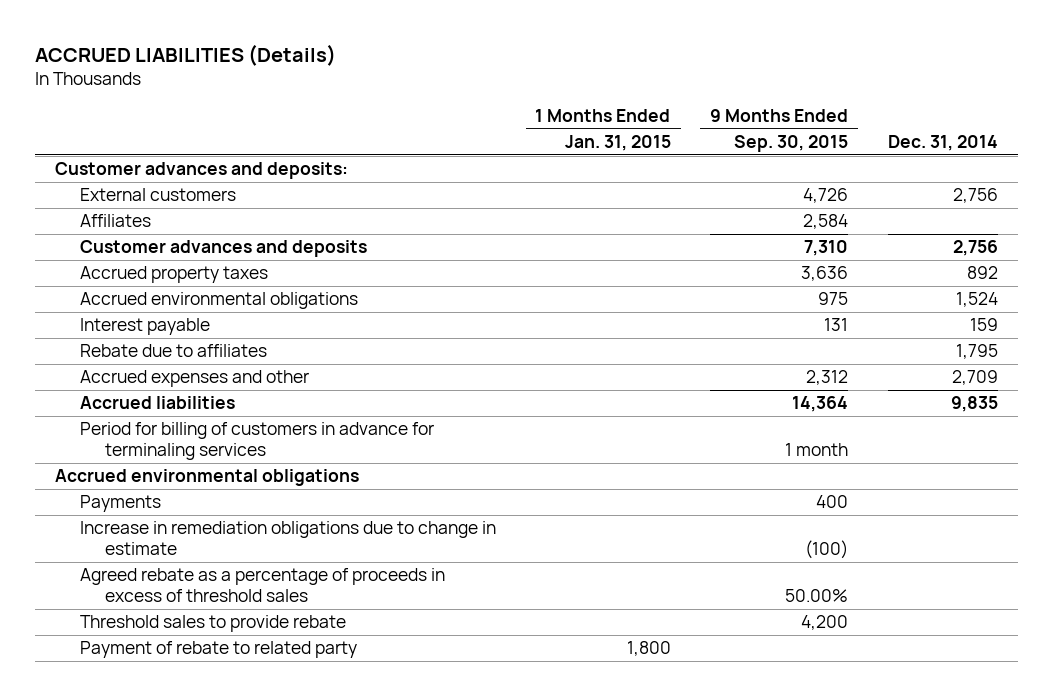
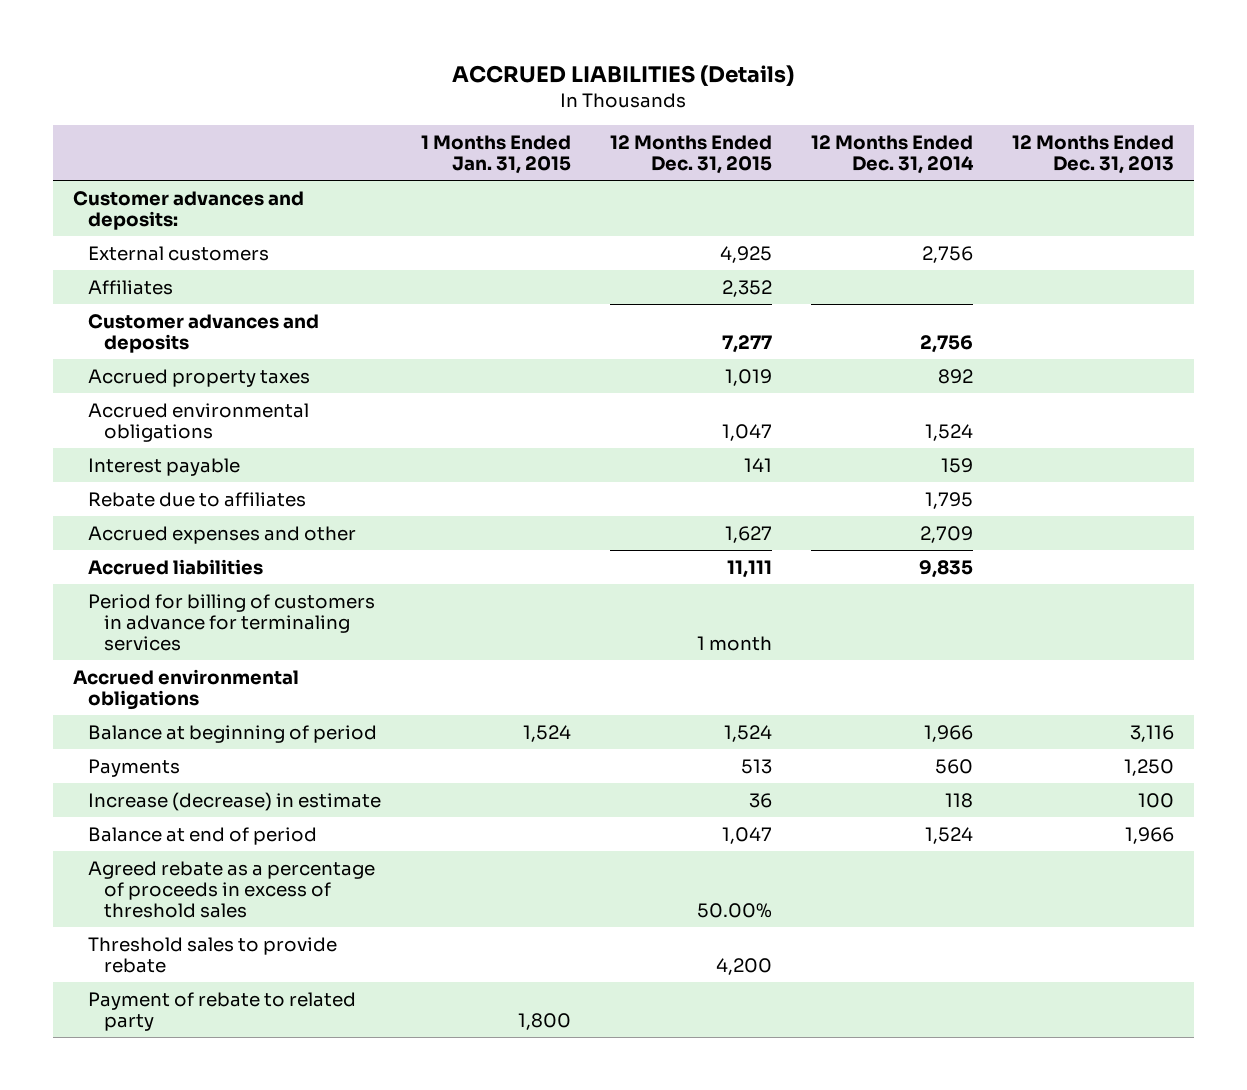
- | 1 Months Ended Jan. 31, 2015 | 9 Months Ended Sep. 30, 2015 | Dec. 31, 2014
+ | 1 Months Ended Jan. 31, 2015 | 12 Months Ended Dec. 31, 2015 | 12 Months Ended Dec. 31, 2014 | 12 Months Ended Dec. 31, 2013
+ Balance at beginning of period | 1,524 | 1,524 | 1,966 | 3,116
- Increase in remediation obligations due to change in estimate | | (100) |
+ Increase (decrease) in estimate | | 36 | 118 | 100
+ Balance at end of period | | 1,047 | 1,524 | 1,966

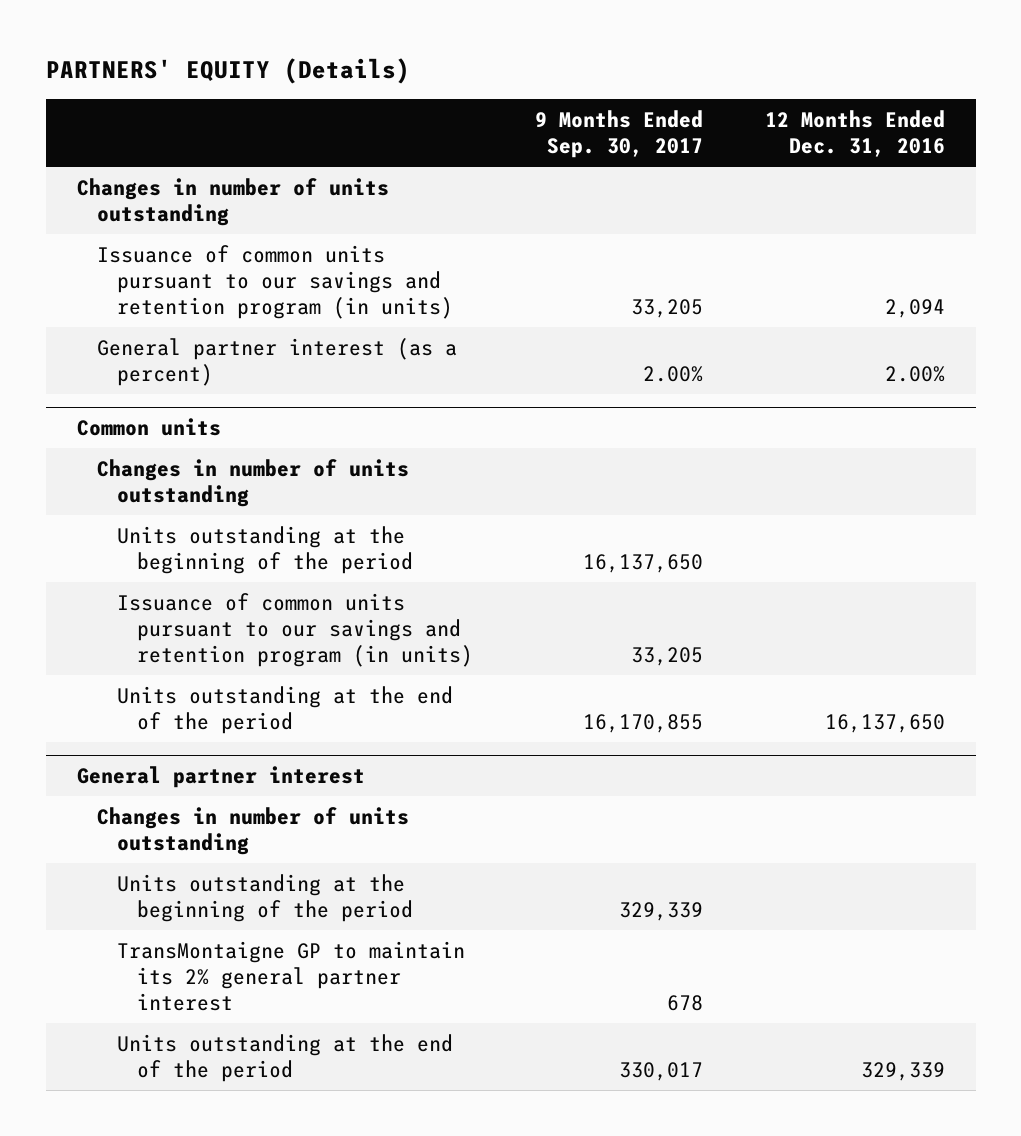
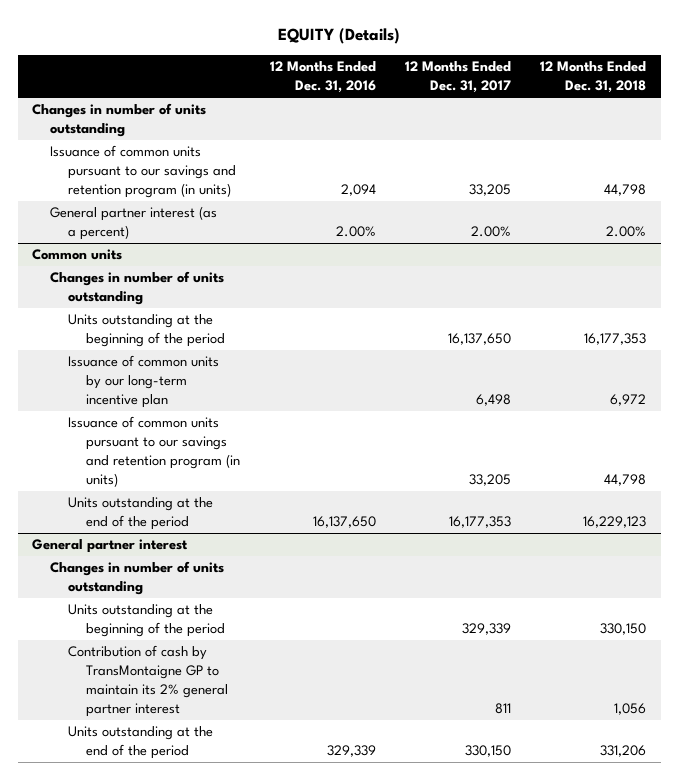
- PARTNERS' EQUITY (Details)
+ EQUITY (Details)
- | 9 Months Ended Sep. 30, 2017 | 12 Months Ended Dec. 31, 2016
+ | 12 Months Ended Dec. 31, 2016 | 12 Months Ended Dec. 31, 2017 | 12 Months Ended Dec. 31, 2018
@ Common units
+ Issuance of common units by our long-term incentive plan | | 6,498 | 6,972
@ General partner interest
- TransMontaigne GP to maintain its 2% general partner interest | 678 |
+ Contribution of cash by TransMontaigne GP to maintain its 2% general partner interest | | 811 | 1,056

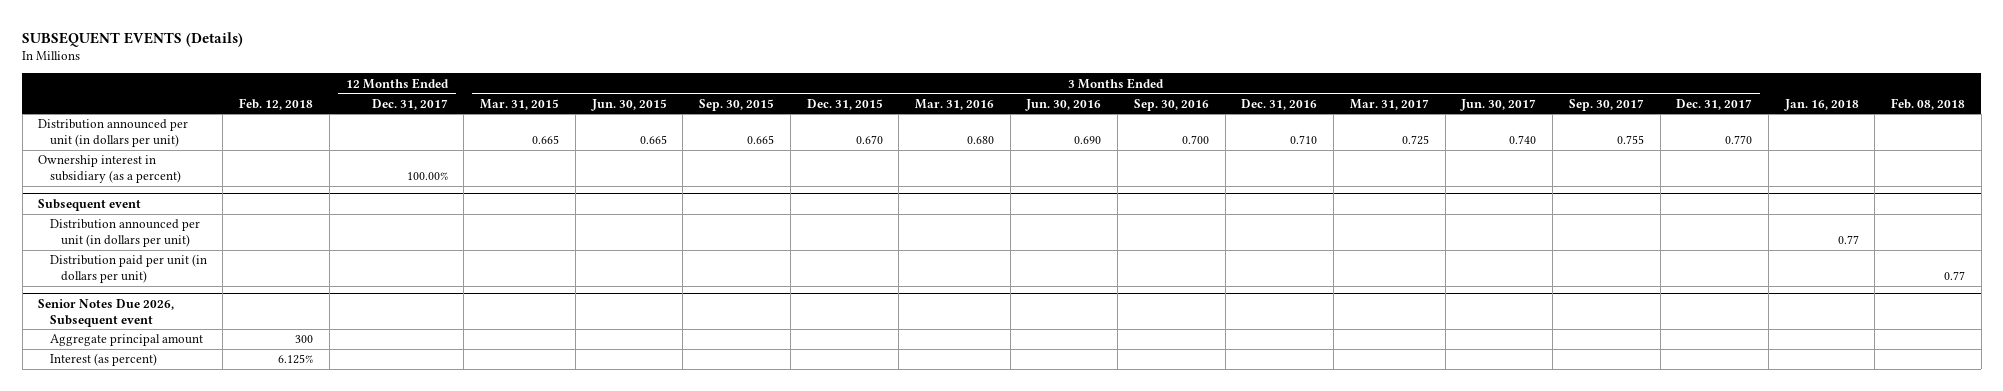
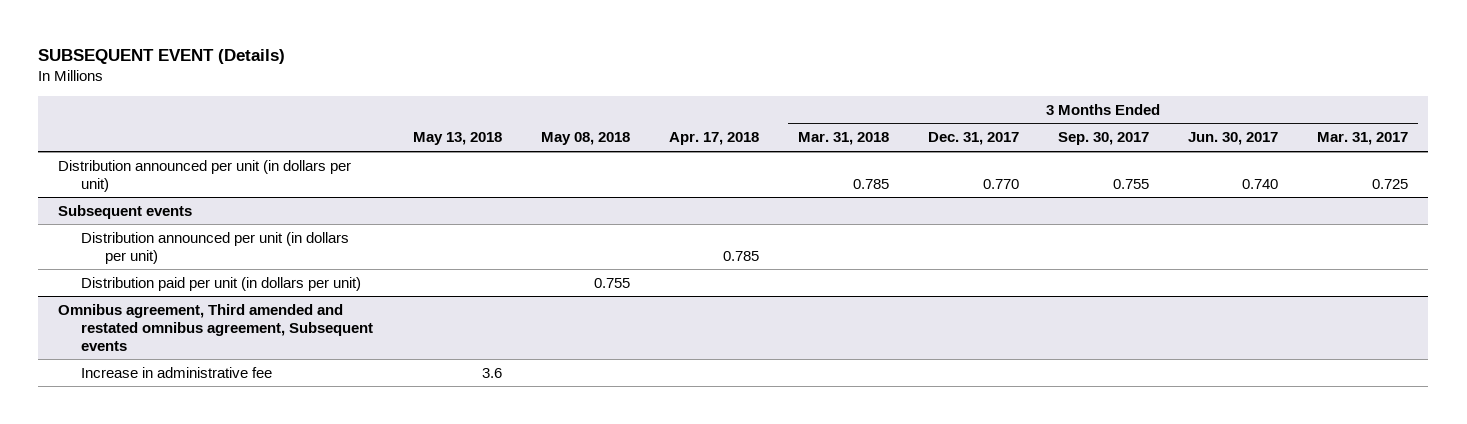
- SUBSEQUENT EVENTS (Details)
+ SUBSEQUENT EVENT (Details)
- | Feb. 12, 2018 | 12 Months Ended Dec. 31, 2017 | 3 Months Ended Mar. 31, 2015 | 3 Months Ended Jun. 30, 2015 | 3 Months Ended Sep. 30, 2015 | 3 Months Ended Dec. 31, 2015 | 3 Months Ended Mar. 31, 2016 | 3 Months Ended Jun. 30, 2016 | 3 Months Ended Sep. 30, 2016 | 3 Months Ended Dec. 31, 2016 | 3 Months Ended Mar. 31, 2017 | 3 Months Ended Jun. 30, 2017 | 3 Months Ended Sep. 30, 2017 | 3 Months Ended Dec. 31, 2017 | Jan. 16, 2018 | Feb. 08, 2018
+ | May 13, 2018 | May 08, 2018 | Apr. 17, 2018 | 3 Months Ended Mar. 31, 2018 | 3 Months Ended Dec. 31, 2017 | 3 Months Ended Sep. 30, 2017 | 3 Months Ended Jun. 30, 2017 | 3 Months Ended Mar. 31, 2017
- Ownership interest in subsidiary (as a percent) | | 100.00% | | | | | | | | | | | | | |
- Subsequent event
+ Subsequent events
- Senior Notes Due 2026, Subsequent event
- Aggregate principal amount | 300 | | | | | | | | | | | | | | |
- Interest (as percent) | 6.125% | | | | | | | | | | | | | | |
+ Omnibus agreement, Third amended and restated omnibus agreement, Subsequent events
+ Increase in administrative fee | 3.6 | | | | | | |

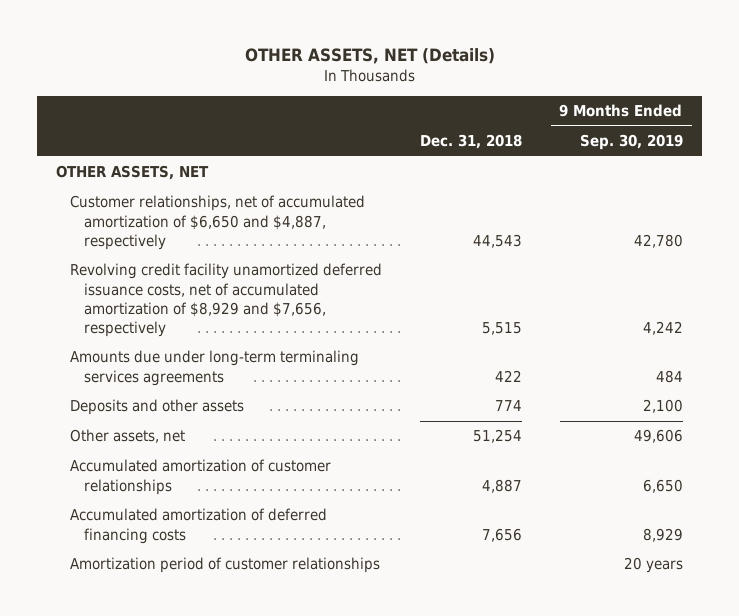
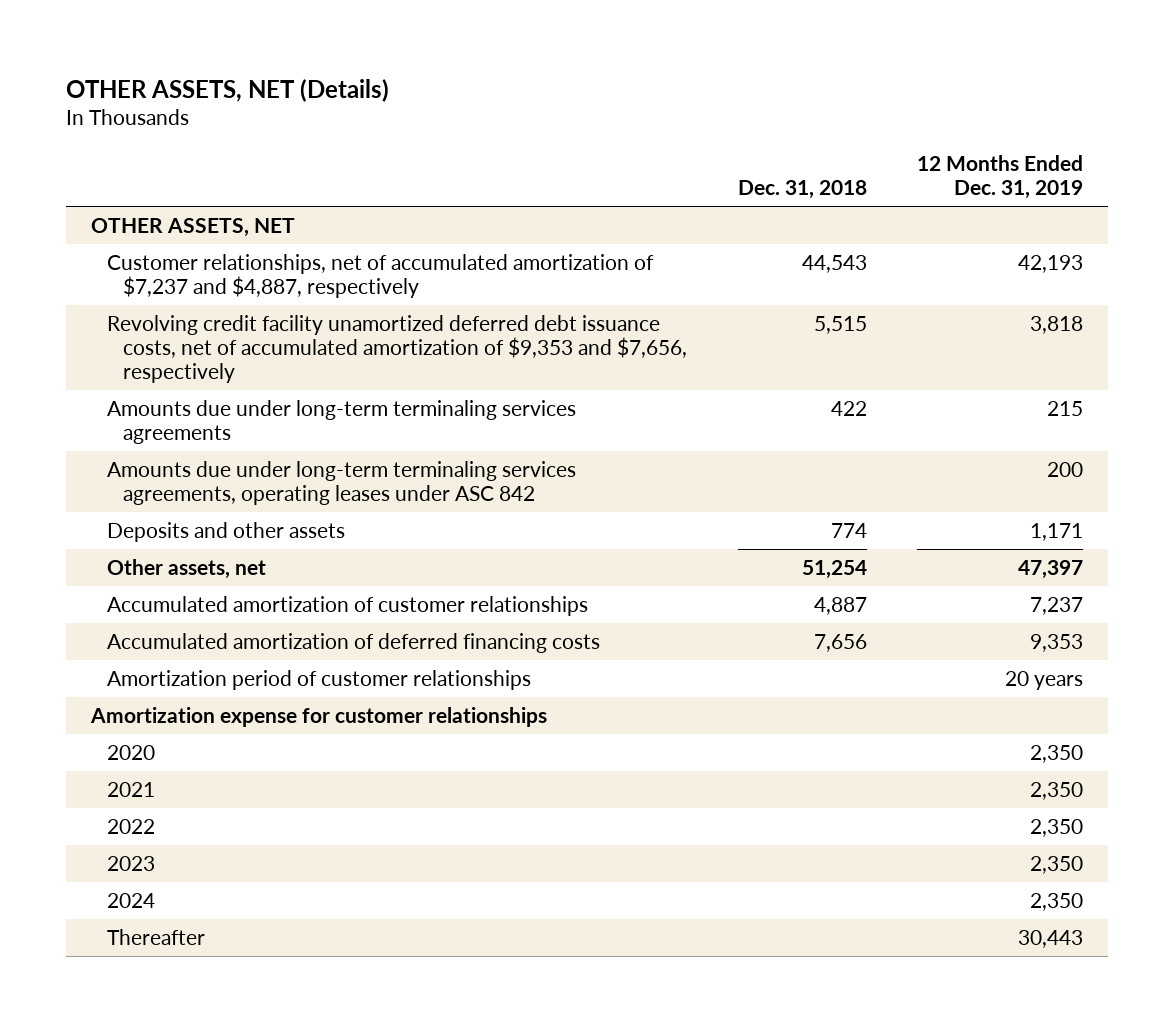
- | Dec. 31, 2018 | 9 Months Ended Sep. 30, 2019
+ | Dec. 31, 2018 | 12 Months Ended Dec. 31, 2019
- Customer relationships, net of accumulated amortization of $6,650 and $4,887, respectively | 44,543 | 42,780
- Revolving credit facility unamortized deferred issuance costs, net of accumulated amortization of $8,929 and $7,656, respectively | 5,515 | 4,242
+ Customer relationships, net of accumulated amortization of $7,237 and $4,887, respectively | 44,543 | 42,193
+ Revolving credit facility unamortized deferred debt issuance costs, net of accumulated amortization of $9,353 and $7,656, respectively | 5,515 | 3,818
+ Amounts due under long-term terminaling services agreements, operating leases under ASC 842 | | 200
+ Amortization expense for customer relationships
+ 2020 | | 2,350
+ 2021 | | 2,350
+ 2022 | | 2,350
+ 2023 | | 2,350
+ 2024 | | 2,350
+ Thereafter | | 30,443

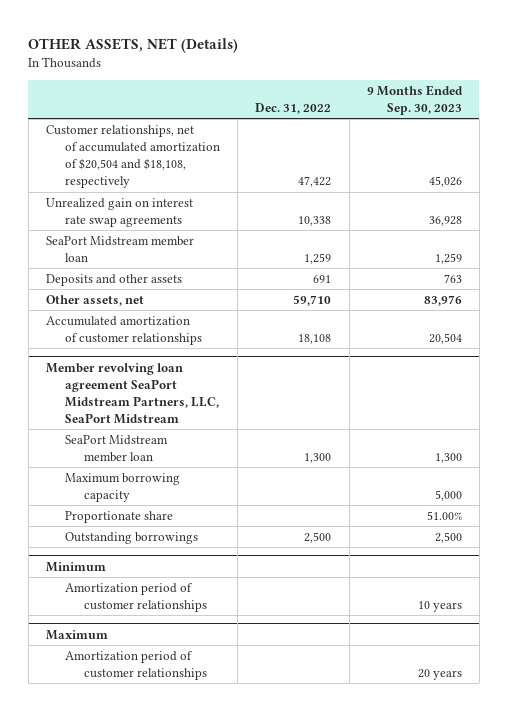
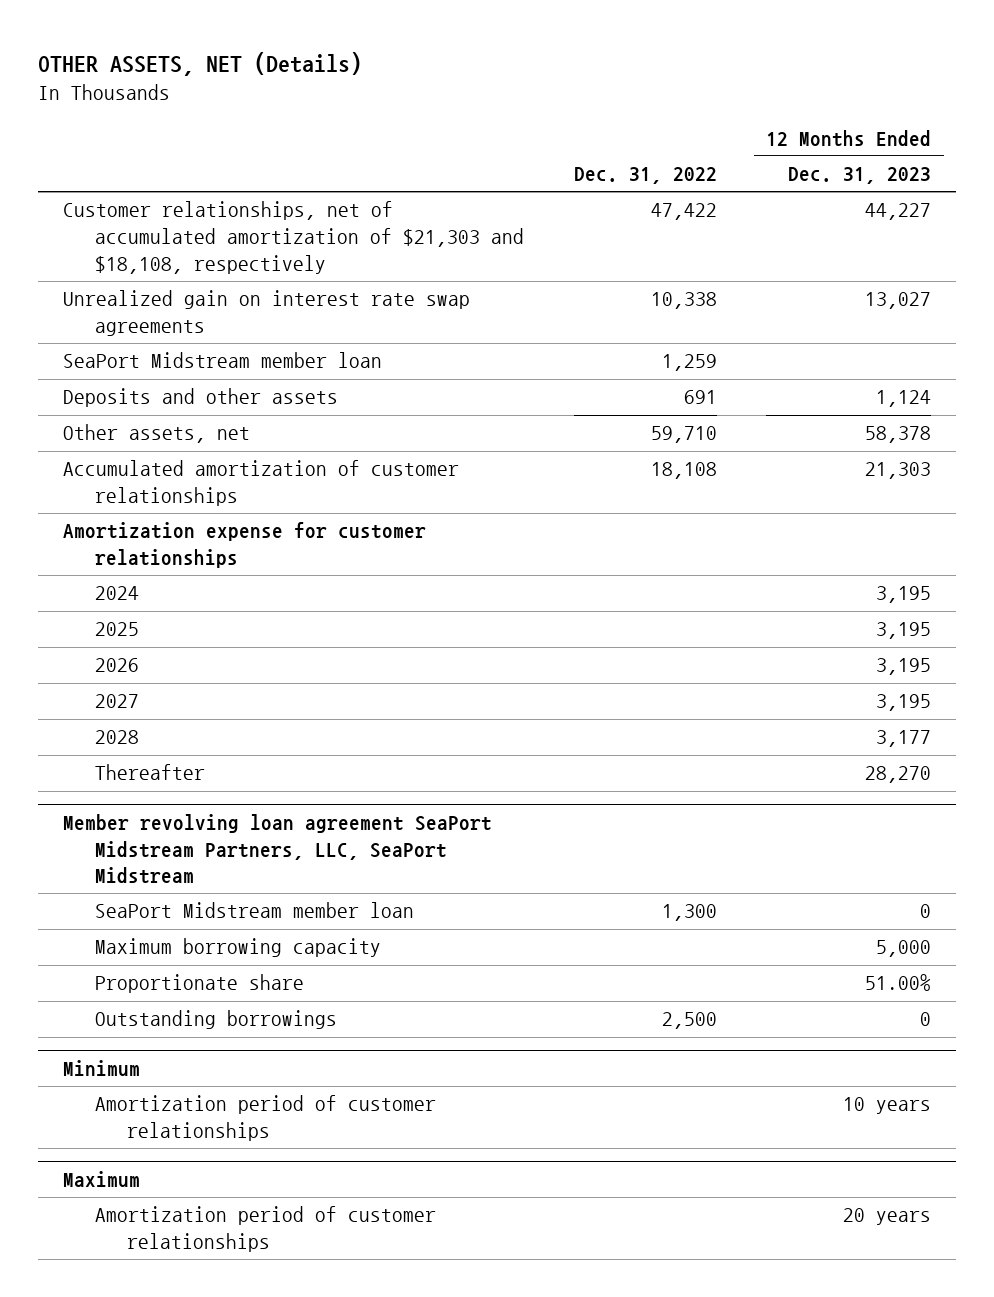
- | Dec. 31, 2022 | 9 Months Ended Sep. 30, 2023
+ | Dec. 31, 2022 | 12 Months Ended Dec. 31, 2023
- Customer relationships, net of accumulated amortization of $20,504 and $18,108, respectively | 47,422 | 45,026
+ Customer relationships, net of accumulated amortization of $21,303 and $18,108, respectively | 47,422 | 44,227
+ Amortization expense for customer relationships
+ 2024 | | 3,195
+ 2025 | | 3,195
+ 2026 | | 3,195
+ 2027 | | 3,195
+ 2028 | | 3,177
+ Thereafter | | 28,270

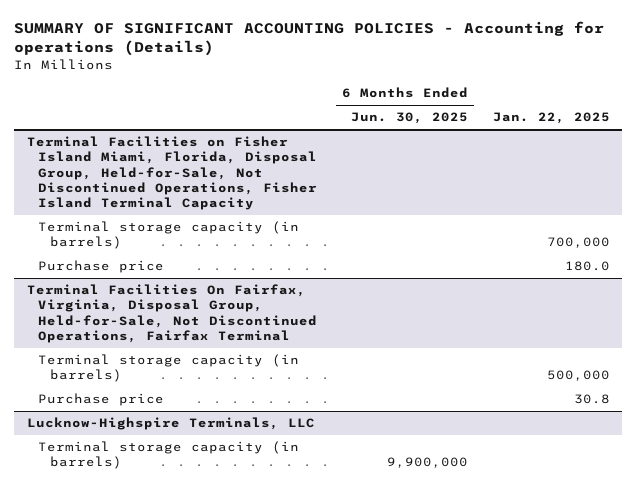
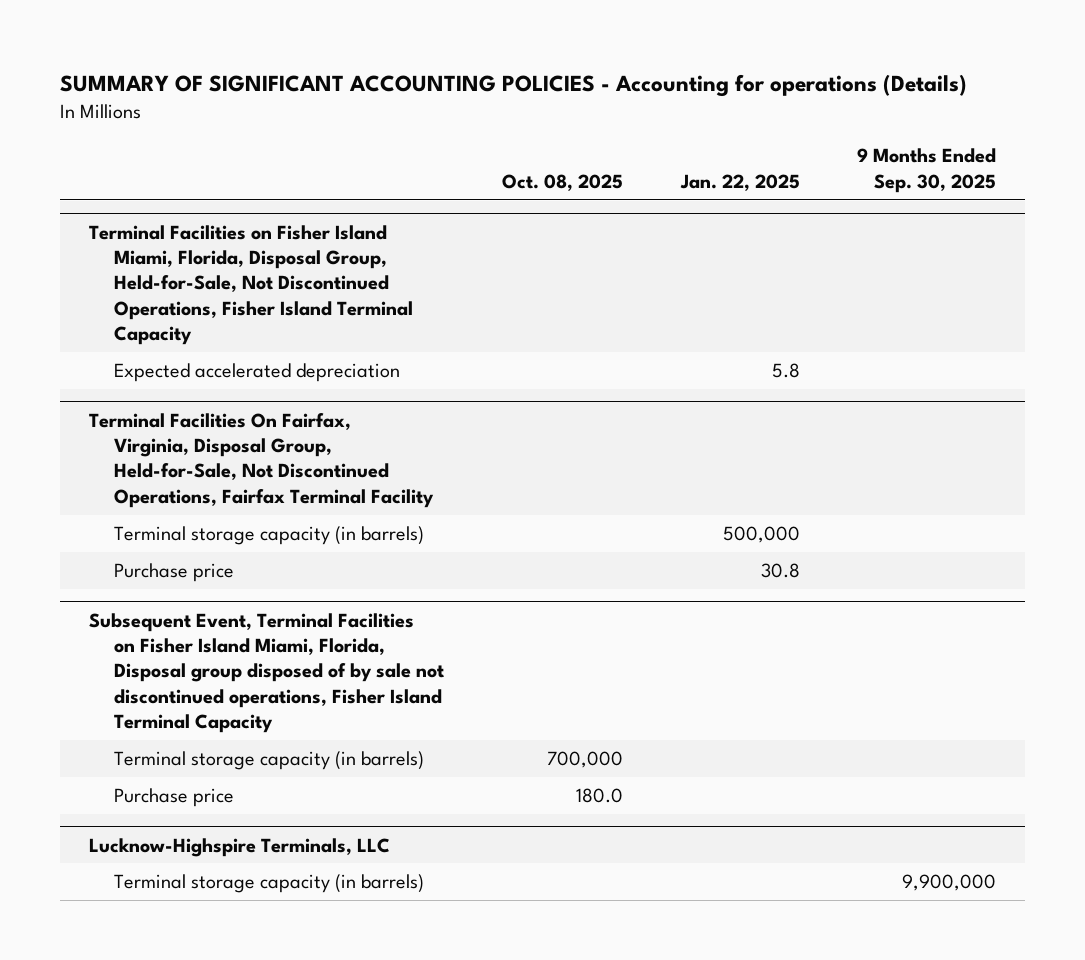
- | 6 Months Ended Jun. 30, 2025 | Jan. 22, 2025
+ | Oct. 08, 2025 | Jan. 22, 2025 | 9 Months Ended Sep. 30, 2025
@ Terminal Facilities on Fisher Island Miami, Florida, Disposal Group, Held-for-Sale, Not Discontinued Operations, Fisher Island Terminal Capacity
- Terminal storage capacity (in barrels) | | 700,000
- Purchase price | | 180.0
- Terminal Facilities On Fairfax, Virginia, Disposal Group, Held-for-Sale, Not Discontinued Operations, Fairfax Terminal
@ Terminal Facilities on Fisher Island Miami, Florida, Disposal Group, Held-for-Sale, Not Discontinued Operations, Fisher Island Terminal Capacity
+ Expected accelerated depreciation | | 5.8 |
+ Terminal Facilities On Fairfax, Virginia, Disposal Group, Held-for-Sale, Not Discontinued Operations, Fairfax Terminal Facility
+ Subsequent Event, Terminal Facilities on Fisher Island Miami, Florida, Disposal group disposed of by sale not discontinued operations, Fisher Island Terminal Capacity
+ Terminal storage capacity (in barrels) | 700,000 | |
+ Purchase price | 180.0 | |

